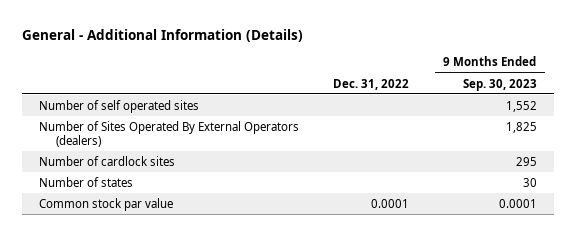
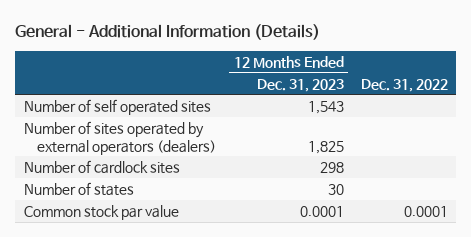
- | Dec. 31, 2022 | 9 Months Ended Sep. 30, 2023
+ | 12 Months Ended Dec. 31, 2023 | Dec. 31, 2022
- Number of Sites Operated By External Operators (dealers) | | 1,825
+ Number of sites operated by external operators (dealers) | 1,825 |

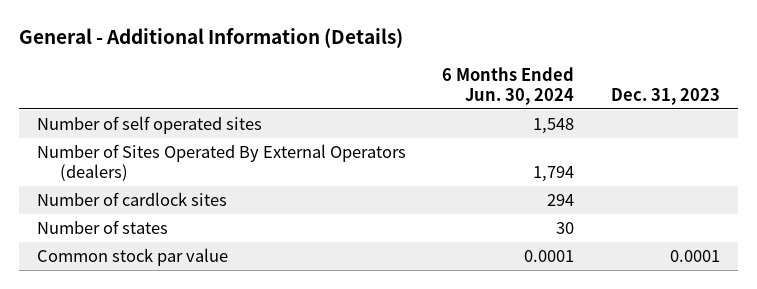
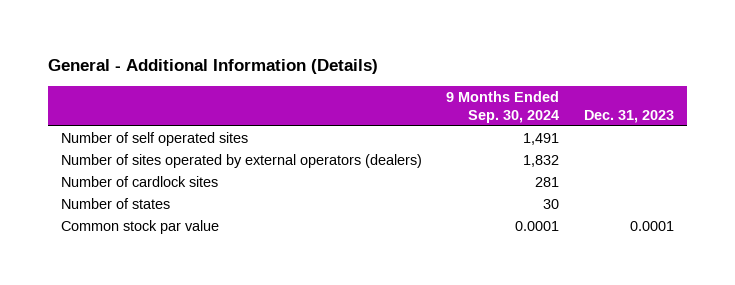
- | 6 Months Ended Jun. 30, 2024 | Dec. 31, 2023
+ | 9 Months Ended Sep. 30, 2024 | Dec. 31, 2023
- Number of Sites Operated By External Operators (dealers) | 1,794 |
+ Number of sites operated by external operators (dealers) | 1,832 |

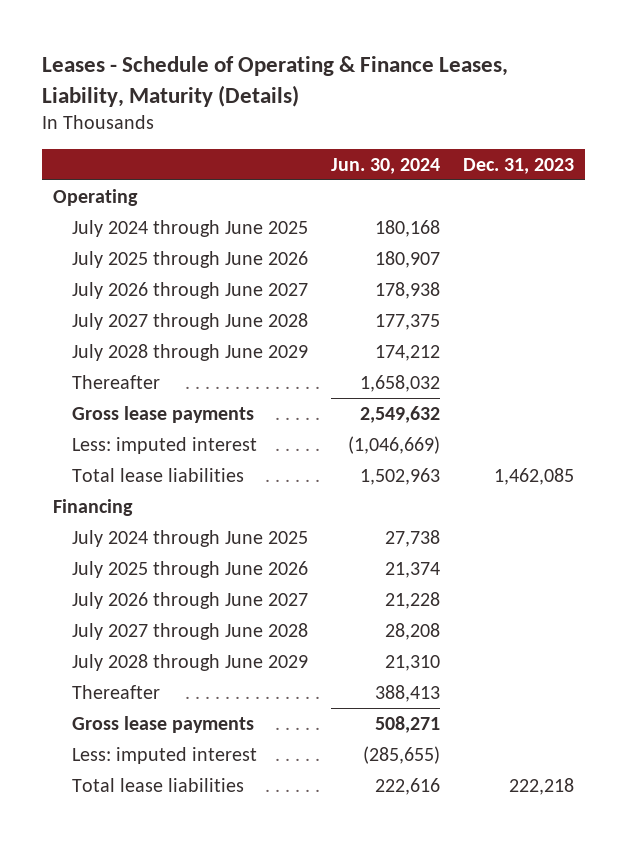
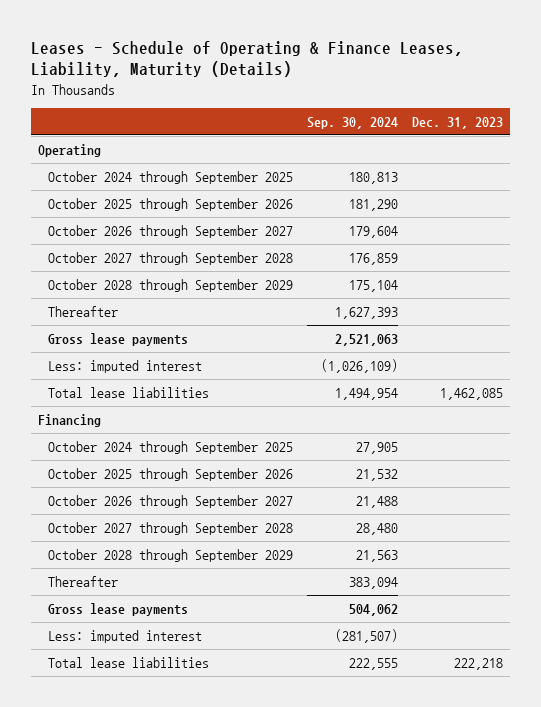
- | Jun. 30, 2024 | Dec. 31, 2023
+ | Sep. 30, 2024 | Dec. 31, 2023
- July 2024 through June 2025 | 180,168 |
- July 2025 through June 2026 | 180,907 |
- July 2026 through June 2027 | 178,938 |
- July 2027 through June 2028 | 177,375 |
- July 2028 through June 2029 | 174,212 |
+ October 2024 through September 2025 | 180,813 |
+ October 2025 through September 2026 | 181,290 |
+ October 2026 through September 2027 | 179,604 |
+ October 2027 through September 2028 | 176,859 |
+ October 2028 through September 2029 | 175,104 |
- July 2024 through June 2025 | 27,738 |
- July 2025 through June 2026 | 21,374 |
- July 2026 through June 2027 | 21,228 |
- July 2027 through June 2028 | 28,208 |
- July 2028 through June 2029 | 21,310 |
+ October 2024 through September 2025 | 27,905 |
+ October 2025 through September 2026 | 21,532 |
+ October 2026 through September 2027 | 21,488 |
+ October 2027 through September 2028 | 28,480 |
+ October 2028 through September 2029 | 21,563 |

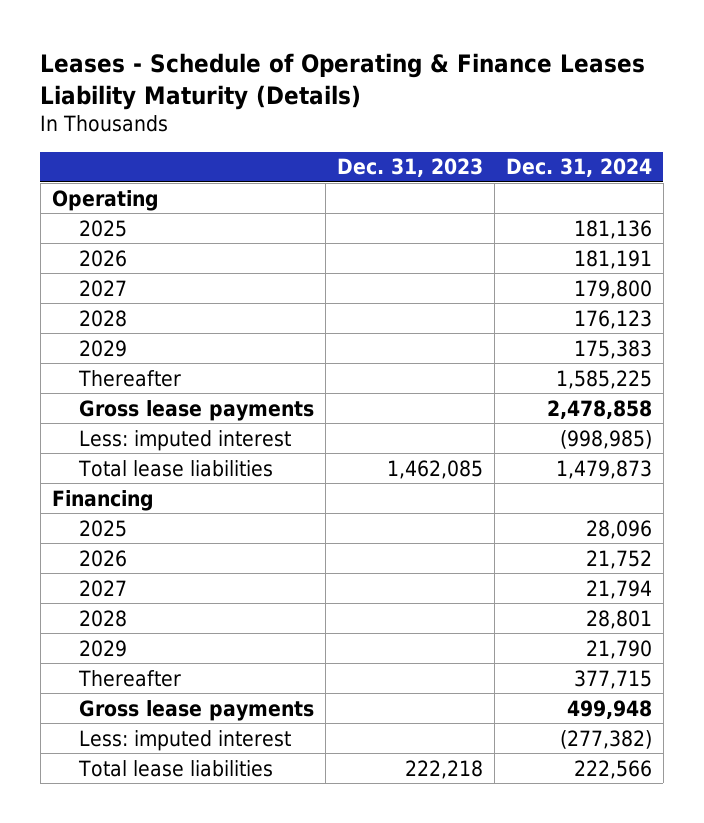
- Leases - Schedule of Operating & Finance Leases, Liability, Maturity (Details)
+ Leases - Schedule of Operating & Finance Leases Liability Maturity (Details)
- | Sep. 30, 2024 | Dec. 31, 2023
+ | Dec. 31, 2023 | Dec. 31, 2024
- October 2024 through September 2025 | 180,813 |
- October 2025 through September 2026 | 181,290 |
- October 2026 through September 2027 | 179,604 |
- October 2027 through September 2028 | 176,859 |
- October 2028 through September 2029 | 175,104 |
+ 2025 | | 181,136
+ 2026 | | 181,191
+ 2027 | | 179,800
+ 2028 | | 176,123
+ 2029 | | 175,383
- October 2024 through September 2025 | 27,905 |
- October 2025 through September 2026 | 21,532 |
- October 2026 through September 2027 | 21,488 |
- October 2027 through September 2028 | 28,480 |
- October 2028 through September 2029 | 21,563 |
+ 2025 | | 28,096
+ 2026 | | 21,752
+ 2027 | | 21,794
+ 2028 | | 28,801
+ 2029 | | 21,790

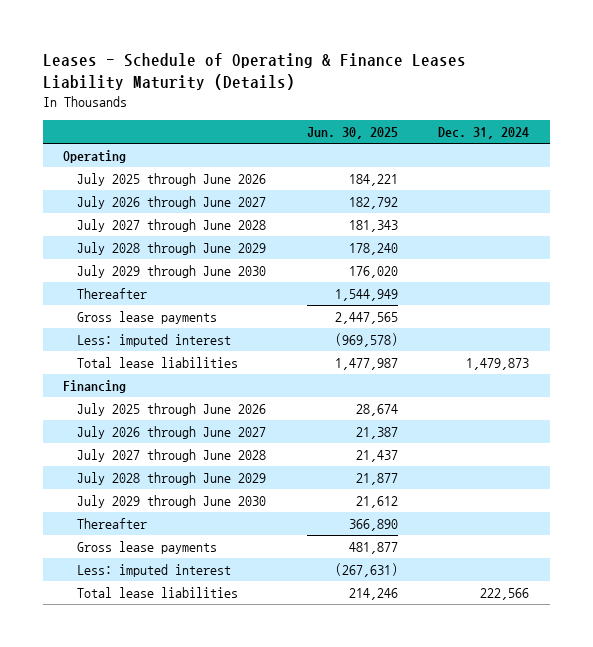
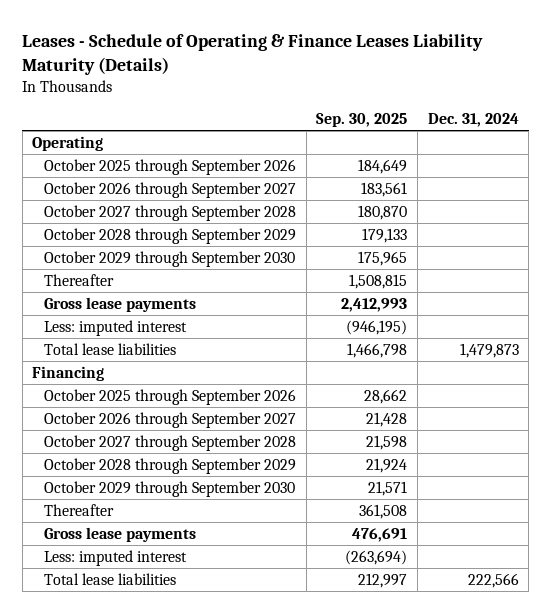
- | Jun. 30, 2025 | Dec. 31, 2024
+ | Sep. 30, 2025 | Dec. 31, 2024
- July 2025 through June 2026 | 184,221 |
- July 2026 through June 2027 | 182,792 |
- July 2027 through June 2028 | 181,343 |
- July 2028 through June 2029 | 178,240 |
- July 2029 through June 2030 | 176,020 |
+ October 2025 through September 2026 | 184,649 |
+ October 2026 through September 2027 | 183,561 |
+ October 2027 through September 2028 | 180,870 |
+ October 2028 through September 2029 | 179,133 |
+ October 2029 through September 2030 | 175,965 |
- July 2025 through June 2026 | 28,674 |
- July 2026 through June 2027 | 21,387 |
- July 2027 through June 2028 | 21,437 |
- July 2028 through June 2029 | 21,877 |
- July 2029 through June 2030 | 21,612 |
+ October 2025 through September 2026 | 28,662 |
+ October 2026 through September 2027 | 21,428 |
+ October 2027 through September 2028 | 21,598 |
+ October 2028 through September 2029 | 21,924 |
+ October 2029 through September 2030 | 21,571 |

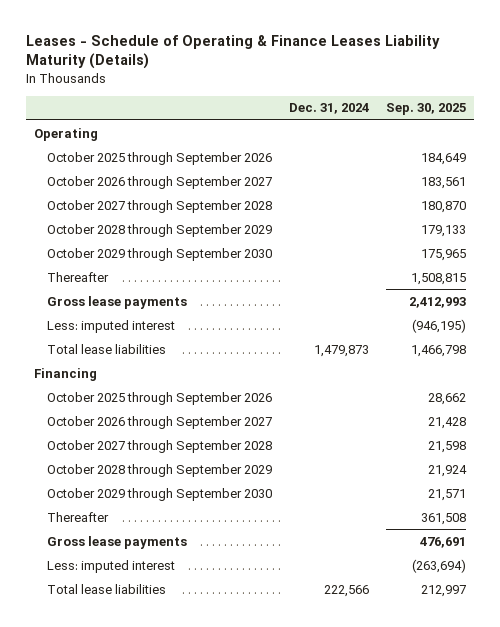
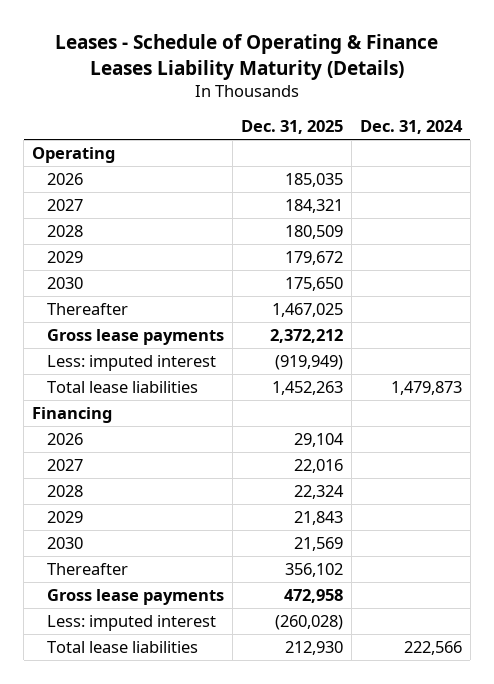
- | Dec. 31, 2024 | Sep. 30, 2025
+ | Dec. 31, 2025 | Dec. 31, 2024
- October 2025 through September 2026 | | 184,649
- October 2026 through September 2027 | | 183,561
- October 2027 through September 2028 | | 180,870
- October 2028 through September 2029 | | 179,133
- October 2029 through September 2030 | | 175,965
+ 2026 | 185,035 |
+ 2027 | 184,321 |
+ 2028 | 180,509 |
+ 2029 | 179,672 |
+ 2030 | 175,650 |
- October 2025 through September 2026 | | 28,662
- October 2026 through September 2027 | | 21,428
- October 2027 through September 2028 | | 21,598
- October 2028 through September 2029 | | 21,924
- October 2029 through September 2030 | | 21,571
+ 2026 | 29,104 |
+ 2027 | 22,016 |
+ 2028 | 22,324 |
+ 2029 | 21,843 |
+ 2030 | 21,569 |

